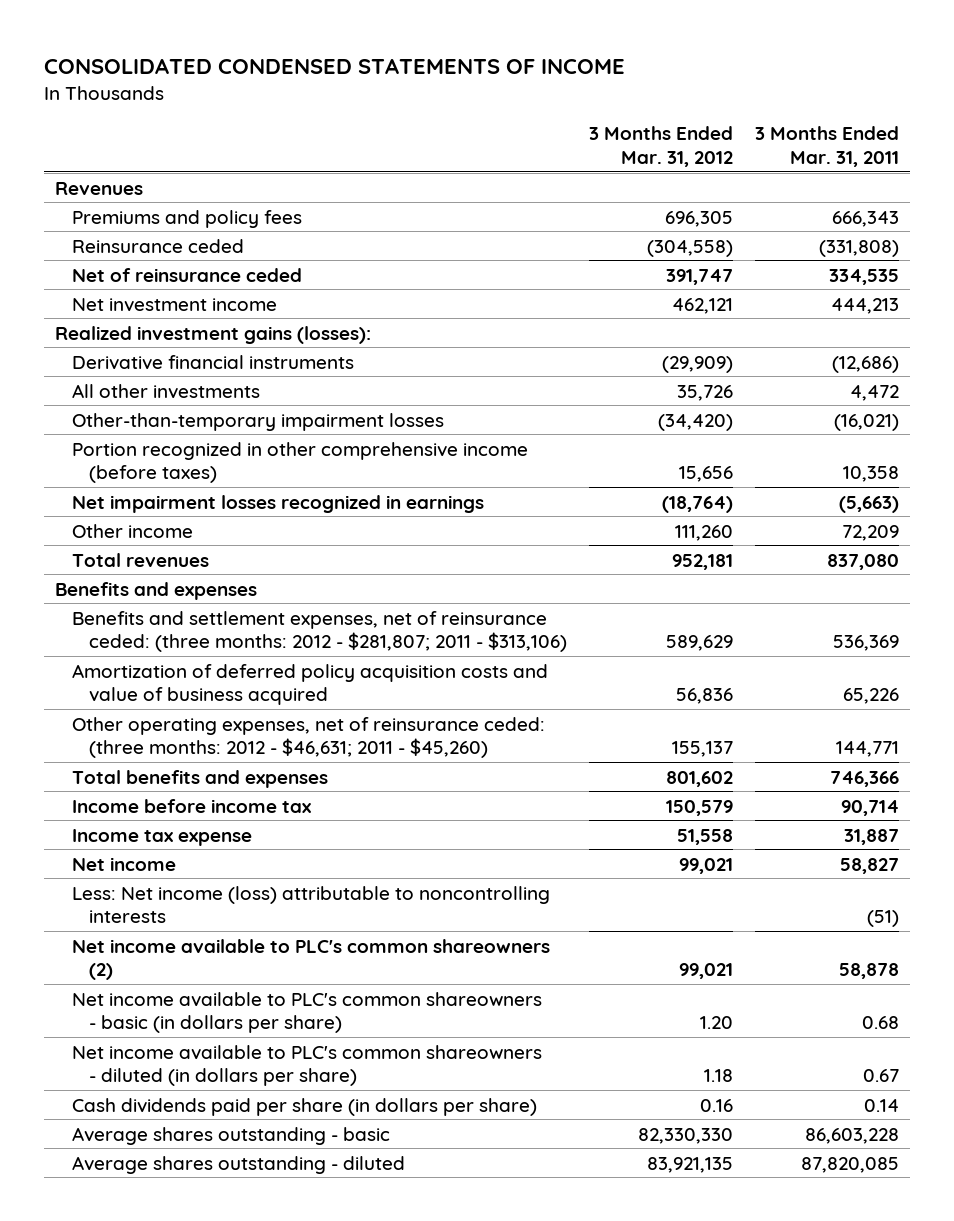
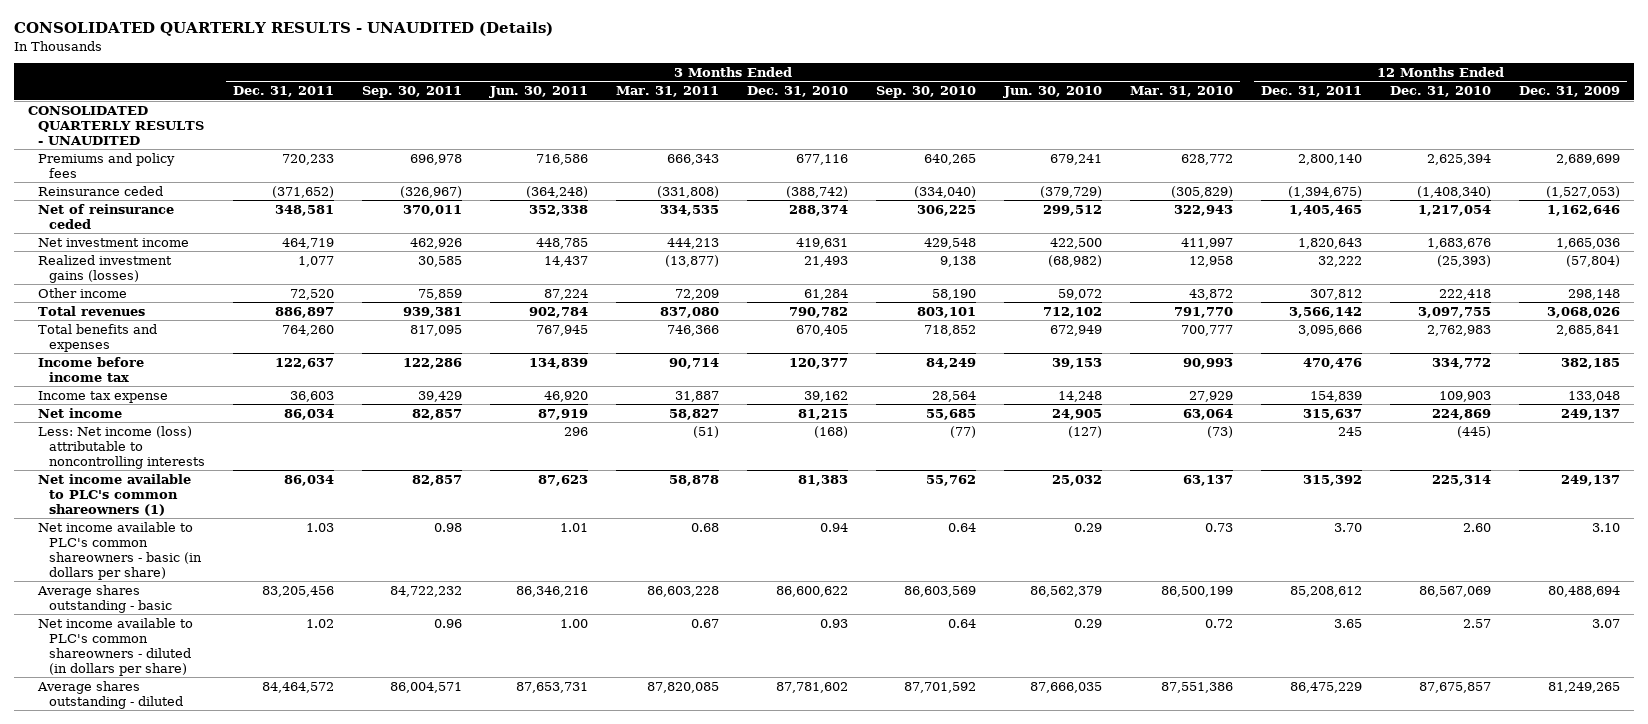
- CONSOLIDATED CONDENSED STATEMENTS OF INCOME
+ CONSOLIDATED QUARTERLY RESULTS - UNAUDITED (Details)
- | 3 Months Ended Mar. 31, 2012 | 3 Months Ended Mar. 31, 2011
+ | 3 Months Ended Dec. 31, 2011 | 3 Months Ended Sep. 30, 2011 | 3 Months Ended Jun. 30, 2011 | 3 Months Ended Mar. 31, 2011 | 3 Months Ended Dec. 31, 2010 | 3 Months Ended Sep. 30, 2010 | 3 Months Ended Jun. 30, 2010 | 3 Months Ended Mar. 31, 2010 | 12 Months Ended Dec. 31, 2011 | 12 Months Ended Dec. 31, 2010 | 12 Months Ended Dec. 31, 2009
- Revenues
+ CONSOLIDATED QUARTERLY RESULTS - UNAUDITED
- Realized investment gains (losses):
- Derivative financial instruments | (29,909) | (12,686)
- All other investments | 35,726 | 4,472
- Other-than-temporary impairment losses | (34,420) | (16,021)
- Portion recognized in other comprehensive income (before taxes) | 15,656 | 10,358
- Net impairment losses recognized in earnings | (18,764) | (5,663)
+ Realized investment gains (losses) | 1,077 | 30,585 | 14,437 | (13,877) | 21,493 | 9,138 | (68,982) | 12,958 | 32,222 | (25,393) | (57,804)
- Benefits and expenses
- Benefits and settlement expenses, net of reinsurance ceded: (three months: 2012 - $281,807; 2011 - $313,106) | 589,629 | 536,369
- Amortization of deferred policy acquisition costs and value of business acquired | 56,836 | 65,226
- Other operating expenses, net of reinsurance ceded: (three months: 2012 - $46,631; 2011 - $45,260) | 155,137 | 144,771
- Net income available to PLC's common shareowners (2) | 99,021 | 58,878
+ Net income available to PLC's common shareowners (1) | 86,034 | 82,857 | 87,623 | 58,878 | 81,383 | 55,762 | 25,032 | 63,137 | 315,392 | 225,314 | 249,137
- Cash dividends paid per share (in dollars per share) | 0.16 | 0.14
moved down: Net income available to PLC's common shareowners - diluted (in dollars per share) | 1.02 | 0.96 | 1.00 | 0.67 | 0.93 | 0.64 | 0.29 | 0.72 | 3.65 | 2.57 | 3.07

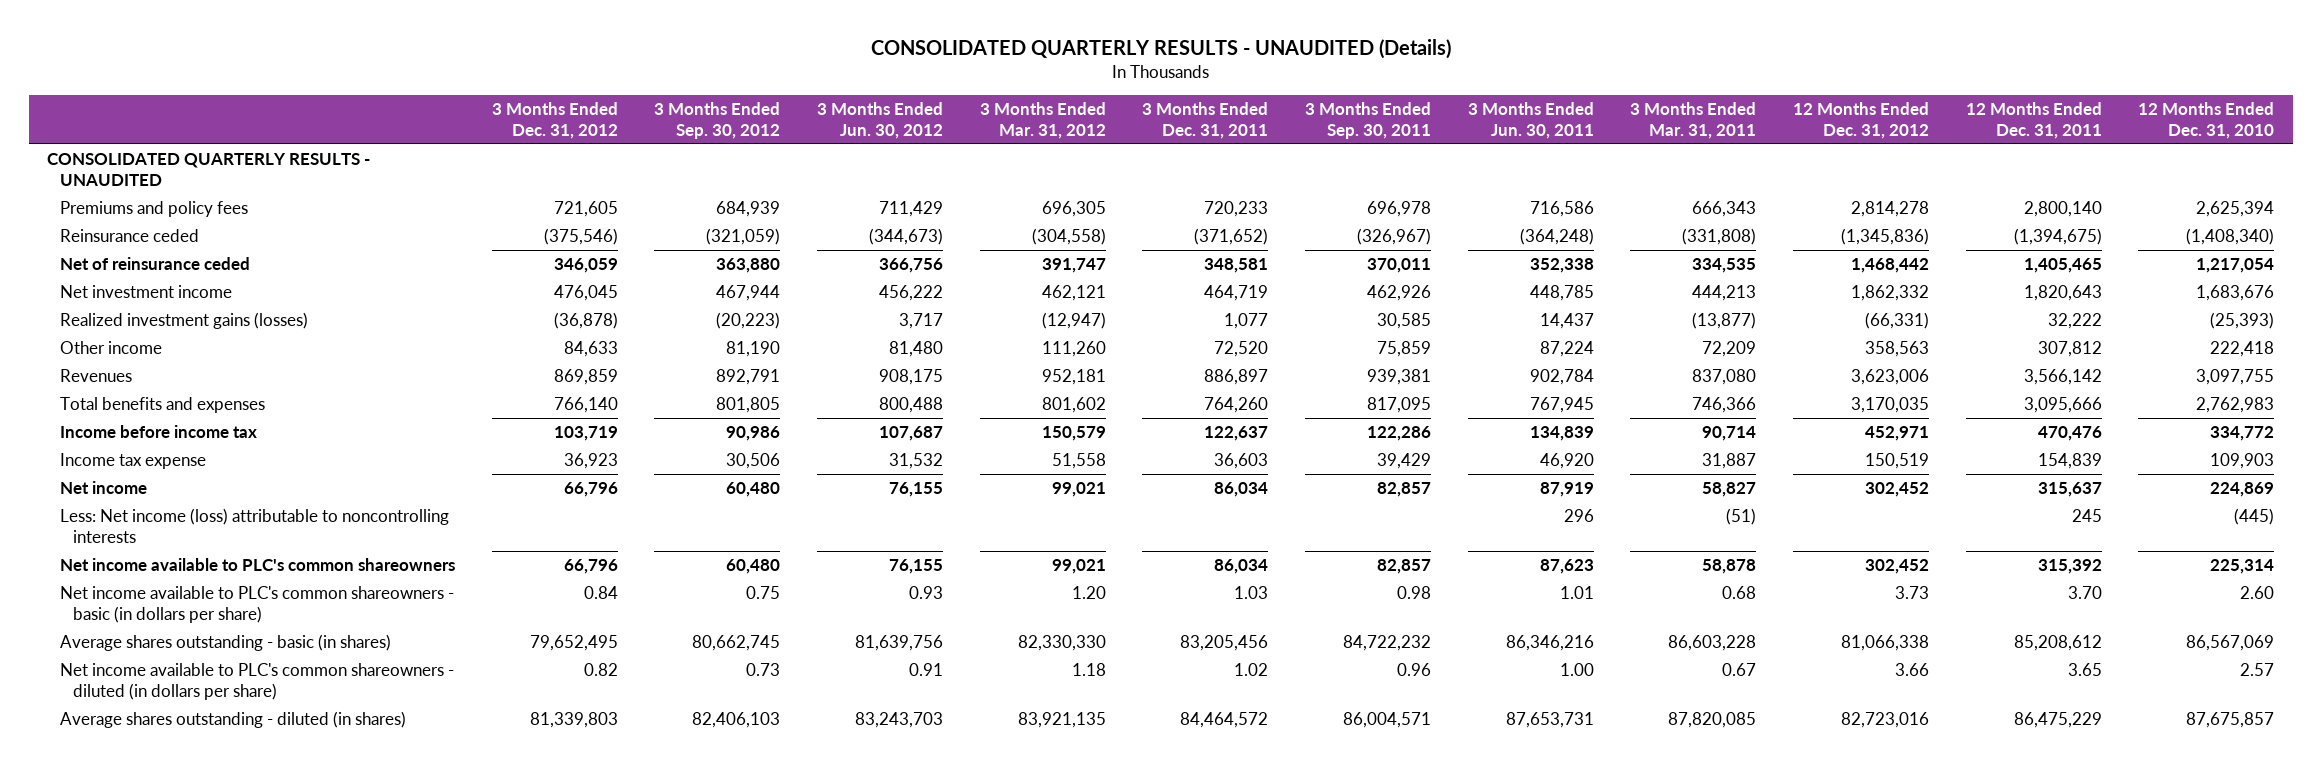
- | 3 Months Ended Dec. 31, 2011 | 3 Months Ended Sep. 30, 2011 | 3 Months Ended Jun. 30, 2011 | 3 Months Ended Mar. 31, 2011 | 3 Months Ended Dec. 31, 2010 | 3 Months Ended Sep. 30, 2010 | 3 Months Ended Jun. 30, 2010 | 3 Months Ended Mar. 31, 2010 | 12 Months Ended Dec. 31, 2011 | 12 Months Ended Dec. 31, 2010 | 12 Months Ended Dec. 31, 2009
+ | 3 Months Ended Dec. 31, 2012 | 3 Months Ended Sep. 30, 2012 | 3 Months Ended Jun. 30, 2012 | 3 Months Ended Mar. 31, 2012 | 3 Months Ended Dec. 31, 2011 | 3 Months Ended Sep. 30, 2011 | 3 Months Ended Jun. 30, 2011 | 3 Months Ended Mar. 31, 2011 | 12 Months Ended Dec. 31, 2012 | 12 Months Ended Dec. 31, 2011 | 12 Months Ended Dec. 31, 2010
- Total revenues | 886,897 | 939,381 | 902,784 | 837,080 | 790,782 | 803,101 | 712,102 | 791,770 | 3,566,142 | 3,097,755 | 3,068,026
+ Revenues | 869,859 | 892,791 | 908,175 | 952,181 | 886,897 | 939,381 | 902,784 | 837,080 | 3,623,006 | 3,566,142 | 3,097,755
- Net income available to PLC's common shareowners (1) | 86,034 | 82,857 | 87,623 | 58,878 | 81,383 | 55,762 | 25,032 | 63,137 | 315,392 | 225,314 | 249,137
+ Net income available to PLC's common shareowners | 66,796 | 60,480 | 76,155 | 99,021 | 86,034 | 82,857 | 87,623 | 58,878 | 302,452 | 315,392 | 225,314
- Average shares outstanding - basic | 83,205,456 | 84,722,232 | 86,346,216 | 86,603,228 | 86,600,622 | 86,603,569 | 86,562,379 | 86,500,199 | 85,208,612 | 86,567,069 | 80,488,694
+ Average shares outstanding - basic (in shares) | 79,652,495 | 80,662,745 | 81,639,756 | 82,330,330 | 83,205,456 | 84,722,232 | 86,346,216 | 86,603,228 | 81,066,338 | 85,208,612 | 86,567,069
- Average shares outstanding - diluted | 84,464,572 | 86,004,571 | 87,653,731 | 87,820,085 | 87,781,602 | 87,701,592 | 87,666,035 | 87,551,386 | 86,475,229 | 87,675,857 | 81,249,265
+ Average shares outstanding - diluted (in shares) | 81,339,803 | 82,406,103 | 83,243,703 | 83,921,135 | 84,464,572 | 86,004,571 | 87,653,731 | 87,820,085 | 82,723,016 | 86,475,229 | 87,675,857

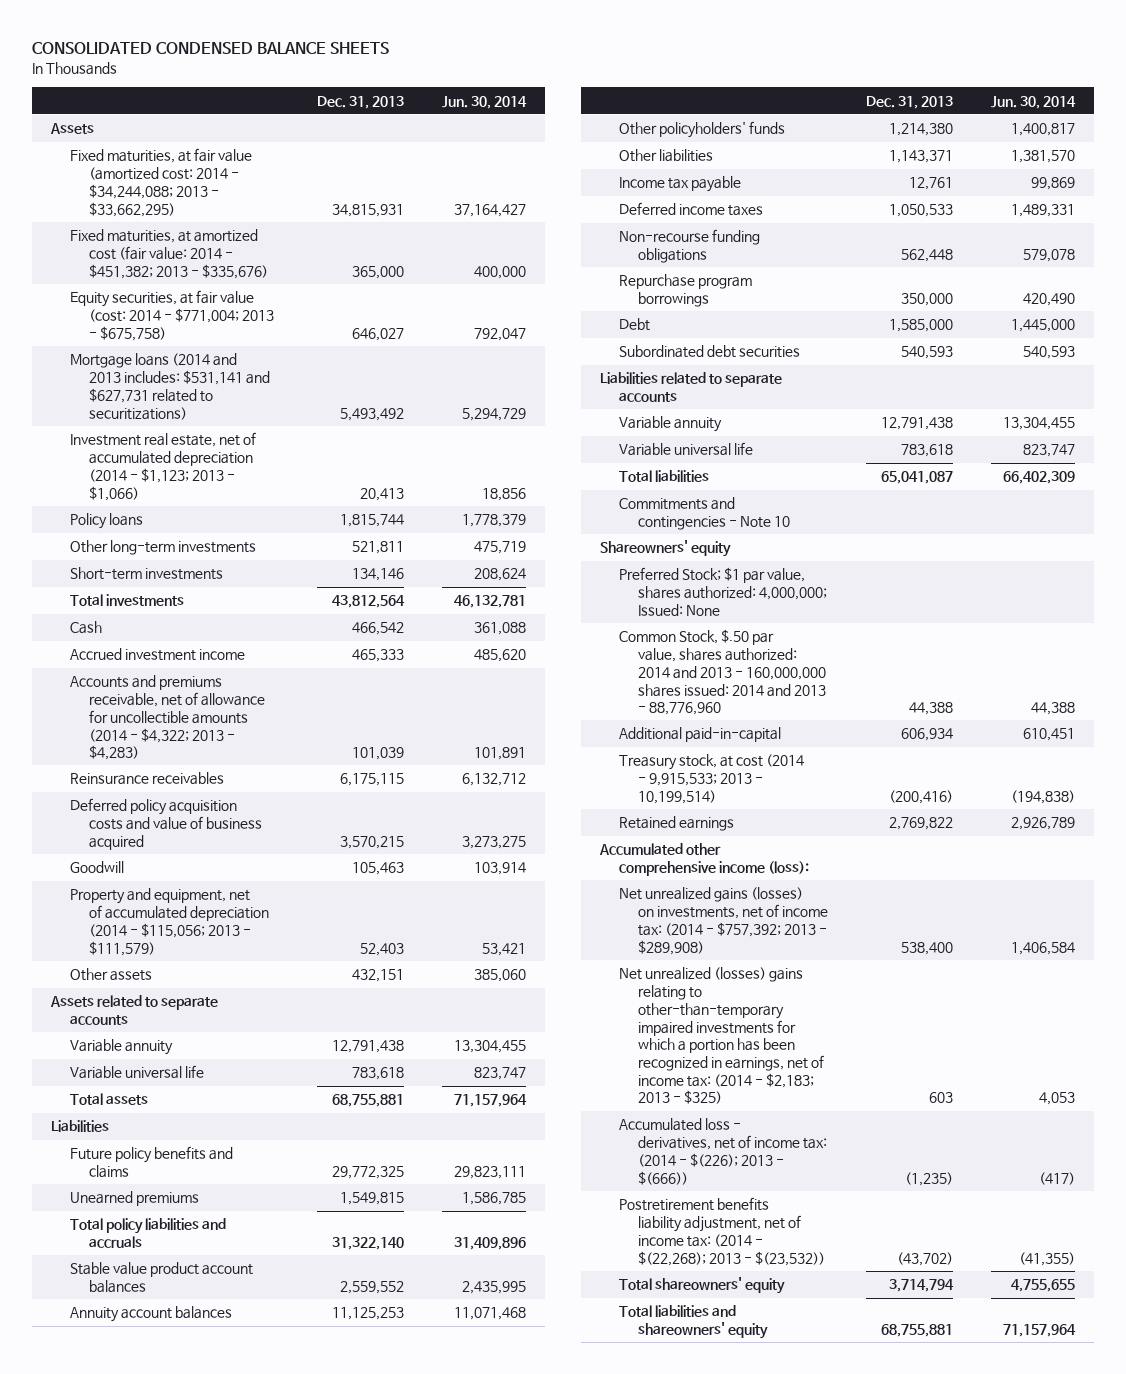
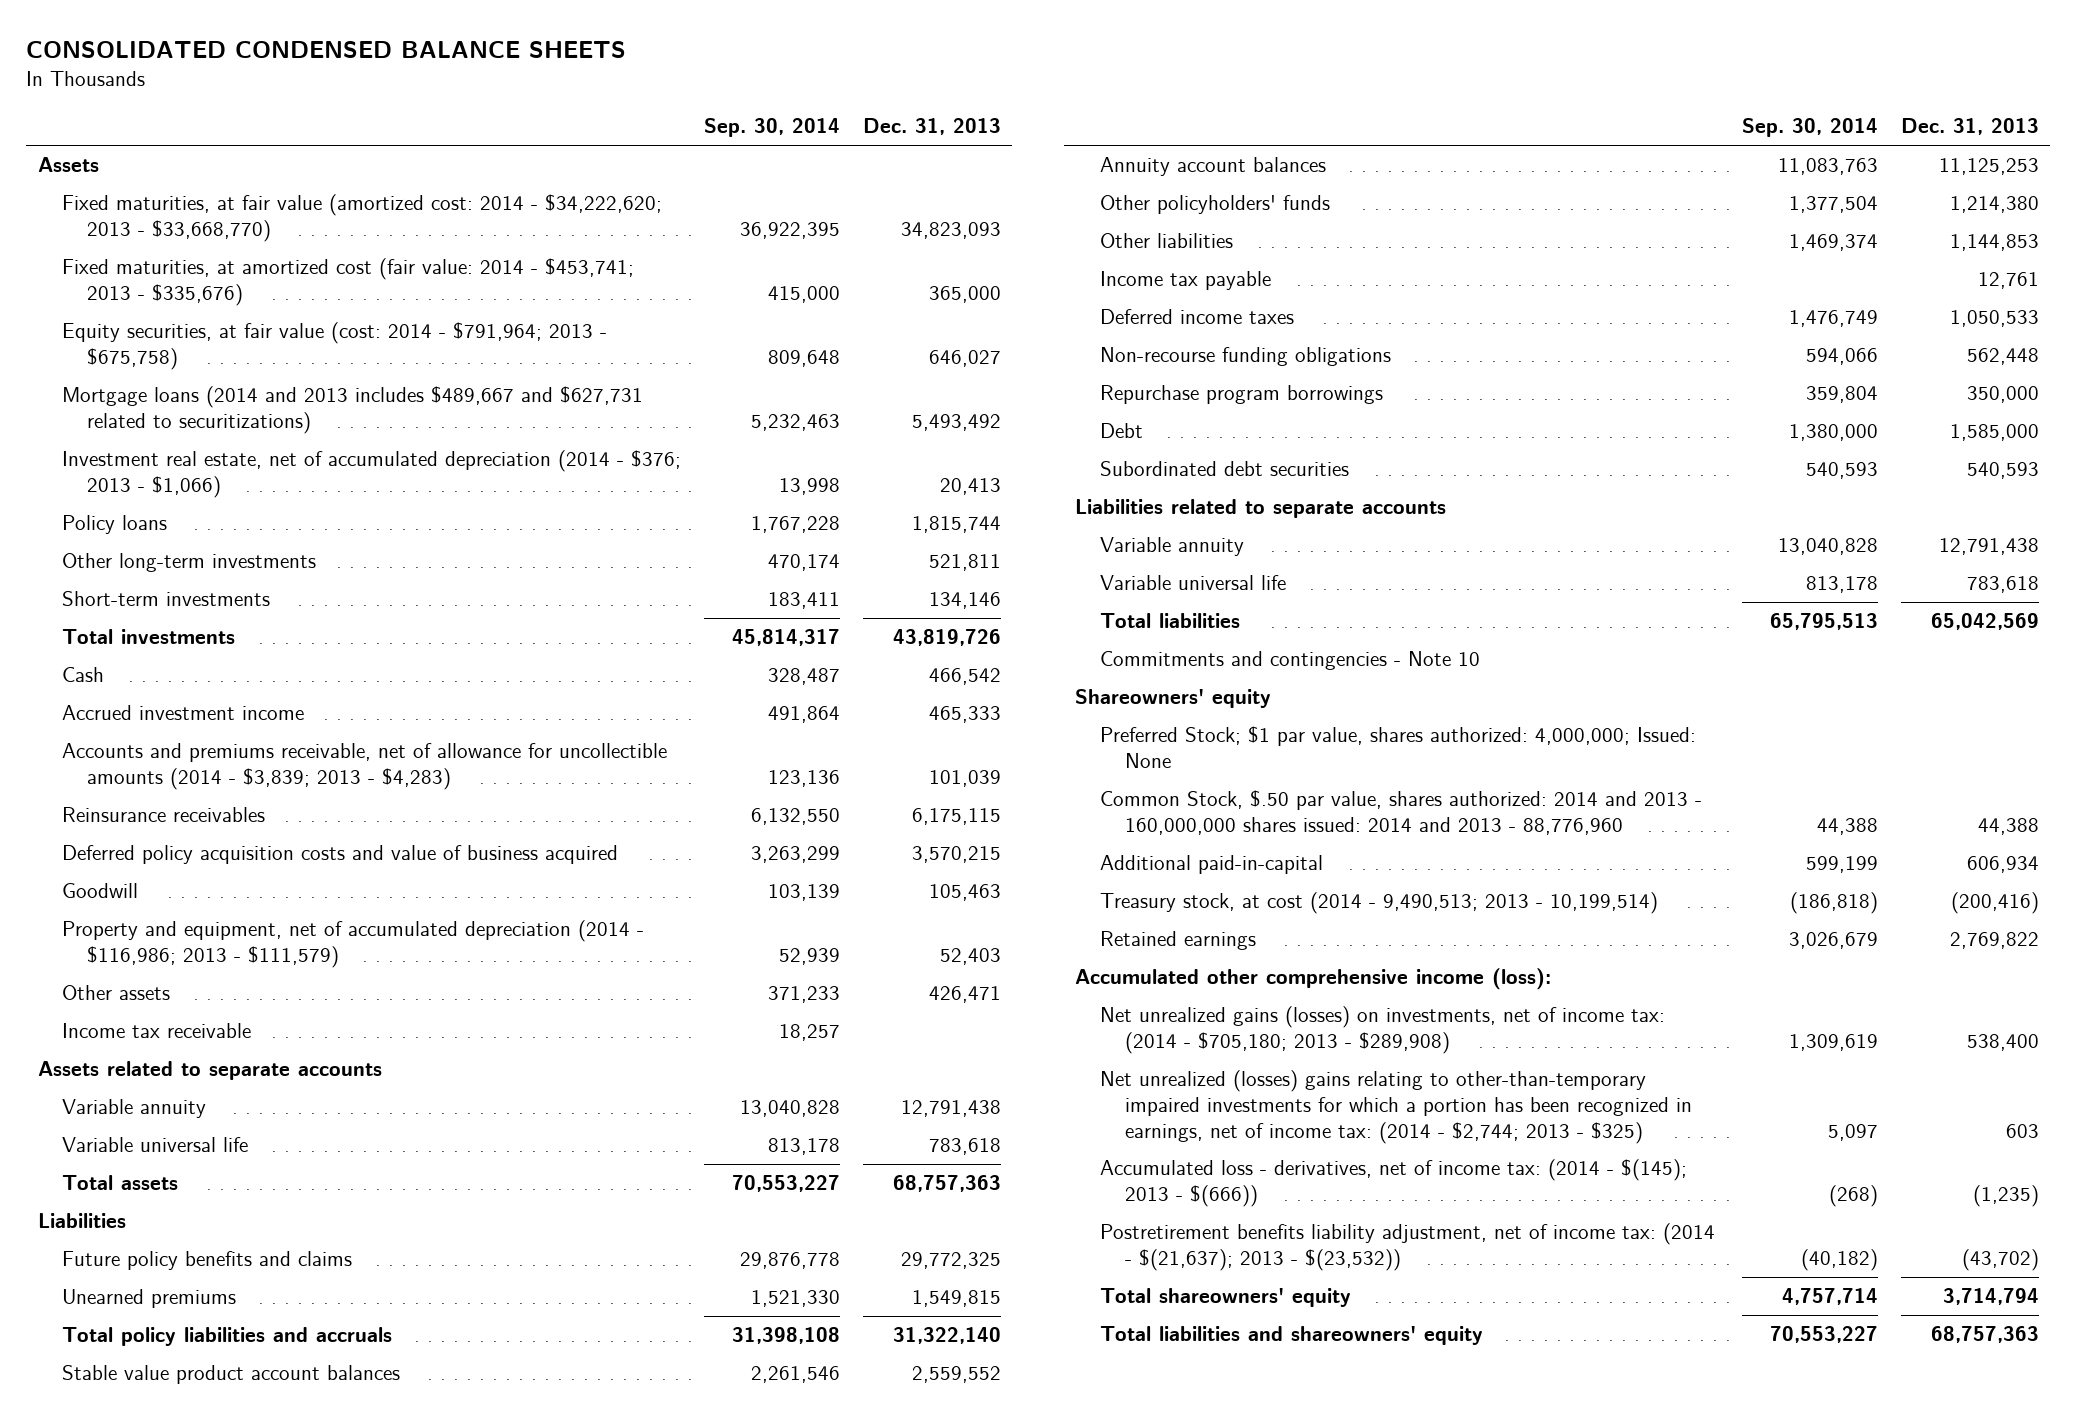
- | Dec. 31, 2013 | Jun. 30, 2014
+ | Sep. 30, 2014 | Dec. 31, 2013
- Fixed maturities, at fair value (amortized cost: 2014 - $34,244,088; 2013 - $33,662,295) | 34,815,931 | 37,164,427
- Fixed maturities, at amortized cost (fair value: 2014 - $451,382; 2013 - $335,676) | 365,000 | 400,000
- Equity securities, at fair value (cost: 2014 - $771,004; 2013 - $675,758) | 646,027 | 792,047
- Mortgage loans (2014 and 2013 includes: $531,141 and $627,731 related to securitizations) | 5,493,492 | 5,294,729
- Investment real estate, net of accumulated depreciation (2014 - $1,123; 2013 - $1,066) | 20,413 | 18,856
+ Fixed maturities, at fair value (amortized cost: 2014 - $34,222,620; 2013 - $33,668,770) | 36,922,395 | 34,823,093
+ Fixed maturities, at amortized cost (fair value: 2014 - $453,741; 2013 - $335,676) | 415,000 | 365,000
+ Equity securities, at fair value (cost: 2014 - $791,964; 2013 - $675,758) | 809,648 | 646,027
+ Mortgage loans (2014 and 2013 includes $489,667 and $627,731 related to securitizations) | 5,232,463 | 5,493,492
+ Investment real estate, net of accumulated depreciation (2014 - $376; 2013 - $1,066) | 13,998 | 20,413
- Total investments | 43,812,564 | 46,132,781
+ Total investments | 45,814,317 | 43,819,726
- Accounts and premiums receivable, net of allowance for uncollectible amounts (2014 - $4,322; 2013 - $4,283) | 101,039 | 101,891
+ Accounts and premiums receivable, net of allowance for uncollectible amounts (2014 - $3,839; 2013 - $4,283) | 123,136 | 101,039
- Property and equipment, net of accumulated depreciation (2014 - $115,056; 2013 - $111,579) | 52,403 | 53,421
- Other assets | 432,151 | 385,060
+ Property and equipment, net of accumulated depreciation (2014 - $116,986; 2013 - $111,579) | 52,939 | 52,403
+ Other assets | 371,233 | 426,471
+ Income tax receivable | 18,257 |
- Total assets | 68,755,881 | 71,157,964
+ Total assets | 70,553,227 | 68,757,363
- Other liabilities | 1,143,371 | 1,381,570
+ Other liabilities | 1,469,374 | 1,144,853
- Total liabilities | 65,041,087 | 66,402,309
+ Total liabilities | 65,795,513 | 65,042,569
- Treasury stock, at cost (2014 - 9,915,533; 2013 - 10,199,514) | (200,416) | (194,838)
+ Treasury stock, at cost (2014 - 9,490,513; 2013 - 10,199,514) | (186,818) | (200,416)
- Net unrealized gains (losses) on investments, net of income tax: (2014 - $757,392; 2013 - $289,908) | 538,400 | 1,406,584
- Net unrealized (losses) gains relating to other-than-temporary impaired investments for which a portion has been recognized in earnings, net of income tax: (2014 - $2,183; 2013 - $325) | 603 | 4,053
- Accumulated loss - derivatives, net of income tax: (2014 - $(226); 2013 - $(666)) | (1,235) | (417)
- Postretirement benefits liability adjustment, net of income tax: (2014 - $(22,268); 2013 - $(23,532)) | (43,702) | (41,355)
+ Net unrealized gains (losses) on investments, net of income tax: (2014 - $705,180; 2013 - $289,908) | 1,309,619 | 538,400
+ Net unrealized (losses) gains relating to other-than-temporary impaired investments for which a portion has been recognized in earnings, net of income tax: (2014 - $2,744; 2013 - $325) | 5,097 | 603
+ Accumulated loss - derivatives, net of income tax: (2014 - $(145); 2013 - $(666)) | (268) | (1,235)
+ Postretirement benefits liability adjustment, net of income tax: (2014 - $(21,637); 2013 - $(23,532)) | (40,182) | (43,702)
- Total liabilities and shareowners' equity | 68,755,881 | 71,157,964
+ Total liabilities and shareowners' equity | 70,553,227 | 68,757,363

